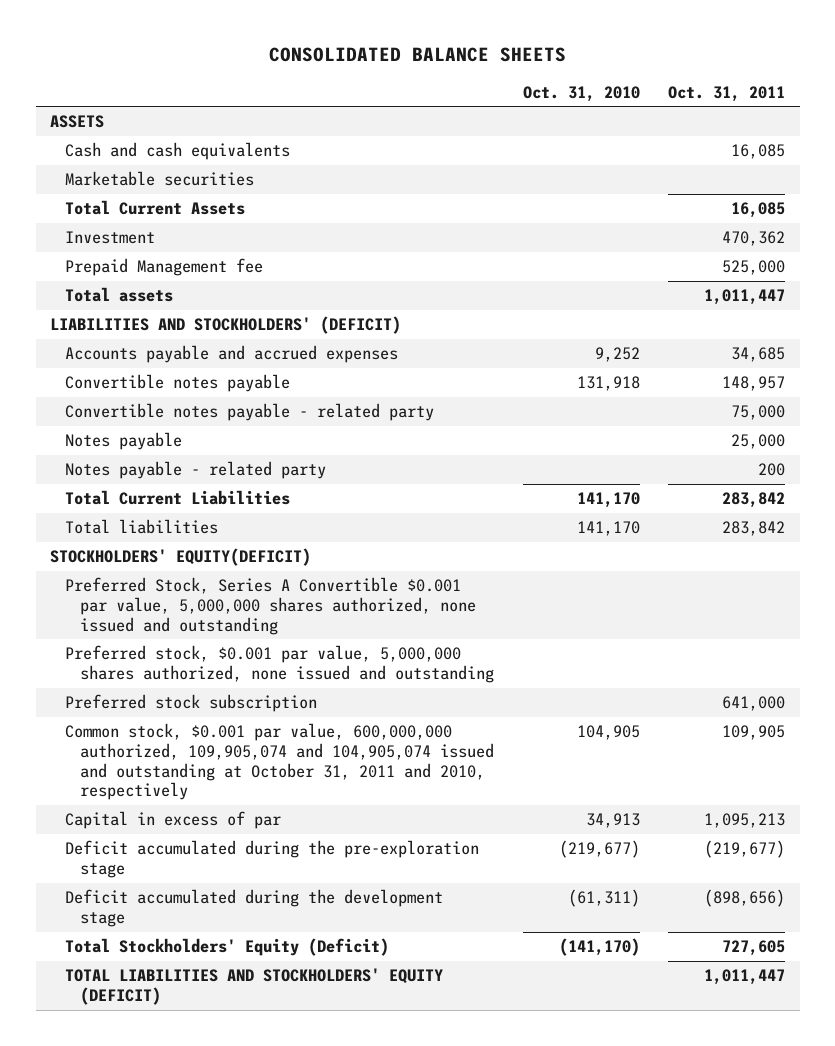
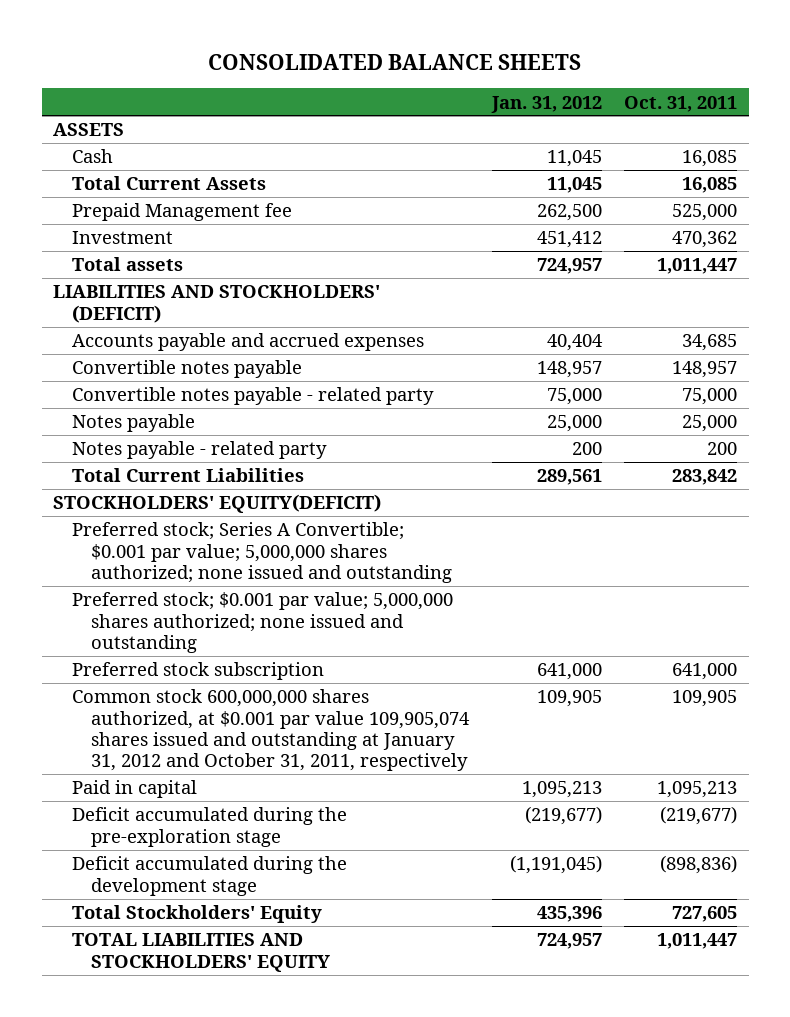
- | Oct. 31, 2010 | Oct. 31, 2011
+ | Jan. 31, 2012 | Oct. 31, 2011
- Cash and cash equivalents | | 16,085
- Marketable securities
+ Cash | 11,045 | 16,085
moved down: Investment | 451,412 | 470,362
- Total liabilities | 141,170 | 283,842
- Preferred Stock, Series A Convertible $0.001 par value, 5,000,000 shares authorized, none issued and outstanding
- Preferred stock, $0.001 par value, 5,000,000 shares authorized, none issued and outstanding
+ Preferred stock; Series A Convertible; $0.001 par value; 5,000,000 shares authorized; none issued and outstanding
+ Preferred stock; $0.001 par value; 5,000,000 shares authorized; none issued and outstanding
- Common stock, $0.001 par value, 600,000,000 authorized, 109,905,074 and 104,905,074 issued and outstanding at October 31, 2011 and 2010, respectively | 104,905 | 109,905
- Capital in excess of par | 34,913 | 1,095,213
+ Common stock 600,000,000 shares authorized, at $0.001 par value 109,905,074 shares issued and outstanding at January 31, 2012 and October 31, 2011, respectively | 109,905 | 109,905
+ Paid in capital | 1,095,213 | 1,095,213
- Deficit accumulated during the development stage | (61,311) | (898,656)
- Total Stockholders' Equity (Deficit) | (141,170) | 727,605
- TOTAL LIABILITIES AND STOCKHOLDERS' EQUITY (DEFICIT) | | 1,011,447
+ Deficit accumulated during the development stage | (1,191,045) | (898,836)
+ Total Stockholders' Equity | 435,396 | 727,605
+ TOTAL LIABILITIES AND STOCKHOLDERS' EQUITY | 724,957 | 1,011,447

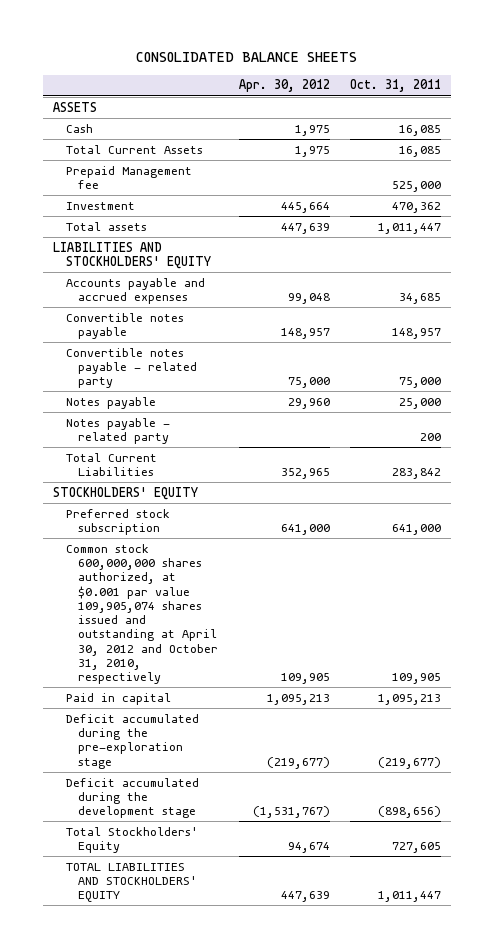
- | Jan. 31, 2012 | Oct. 31, 2011
+ | Apr. 30, 2012 | Oct. 31, 2011
- LIABILITIES AND STOCKHOLDERS' (DEFICIT)
+ LIABILITIES AND STOCKHOLDERS' EQUITY
- STOCKHOLDERS' EQUITY(DEFICIT)
- Preferred stock; Series A Convertible; $0.001 par value; 5,000,000 shares authorized; none issued and outstanding
- Preferred stock; $0.001 par value; 5,000,000 shares authorized; none issued and outstanding
+ STOCKHOLDERS' EQUITY
- Common stock 600,000,000 shares authorized, at $0.001 par value 109,905,074 shares issued and outstanding at January 31, 2012 and October 31, 2011, respectively | 109,905 | 109,905
+ Common stock 600,000,000 shares authorized, at $0.001 par value 109,905,074 shares issued and outstanding at April 30, 2012 and October 31, 2010, respectively | 109,905 | 109,905
- Deficit accumulated during the development stage | (1,191,045) | (898,836)
+ Deficit accumulated during the development stage | (1,531,767) | (898,656)

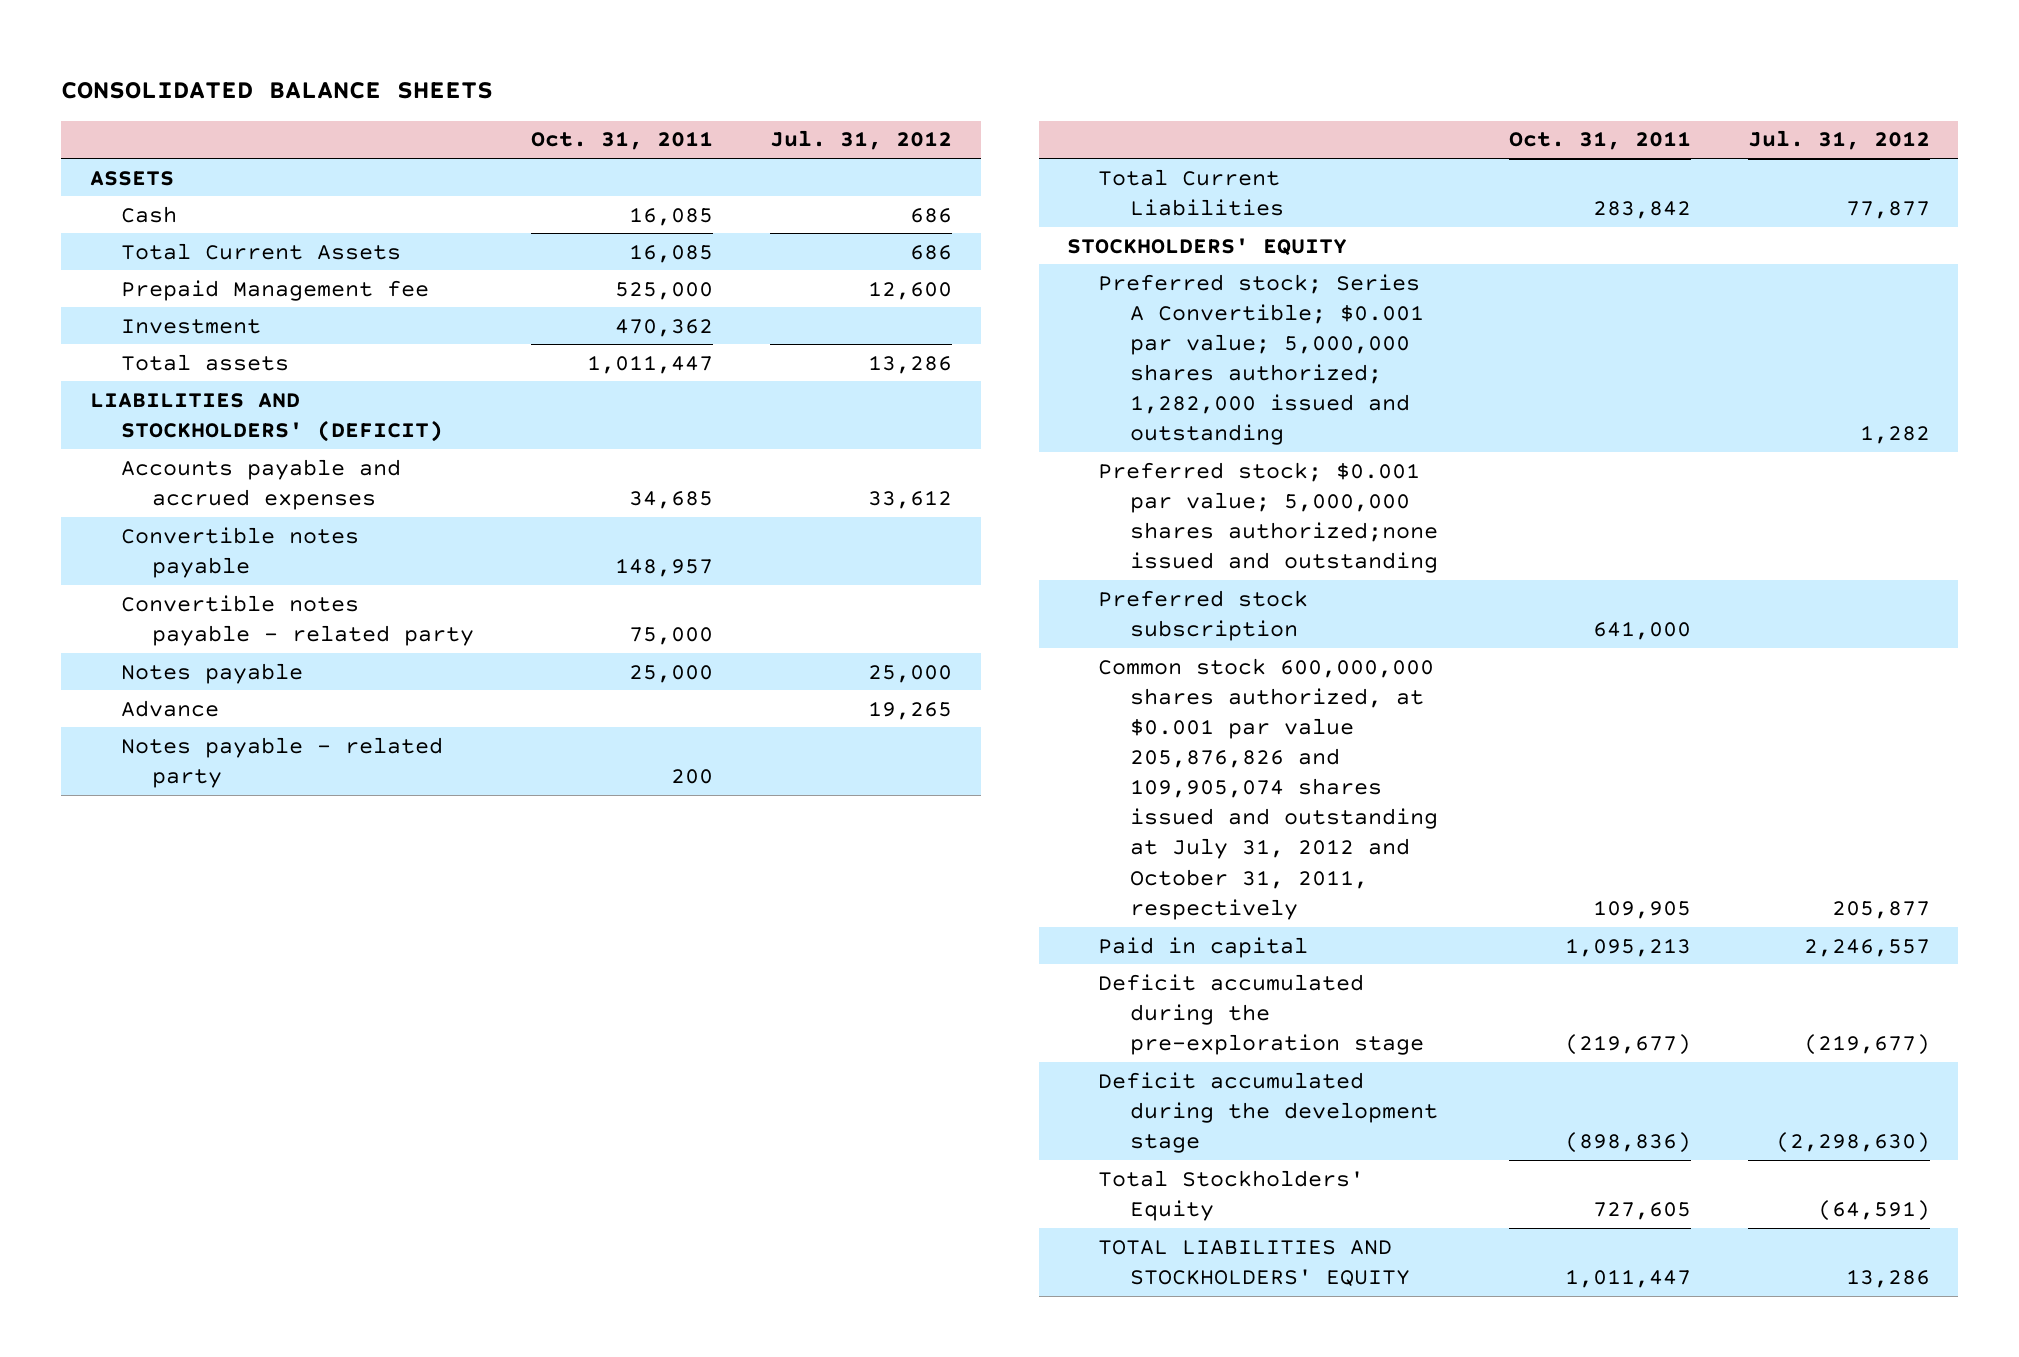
- | Apr. 30, 2012 | Oct. 31, 2011
+ | Oct. 31, 2011 | Jul. 31, 2012
- LIABILITIES AND STOCKHOLDERS' EQUITY
+ LIABILITIES AND STOCKHOLDERS' (DEFICIT)
+ Advance | | 19,265
+ Preferred stock; Series A Convertible; $0.001 par value; 5,000,000 shares authorized; 1,282,000 issued and outstanding | | 1,282
+ Preferred stock; $0.001 par value; 5,000,000 shares authorized;none issued and outstanding
- Common stock 600,000,000 shares authorized, at $0.001 par value 109,905,074 shares issued and outstanding at April 30, 2012 and October 31, 2010, respectively | 109,905 | 109,905
+ Common stock 600,000,000 shares authorized, at $0.001 par value 205,876,826 and 109,905,074 shares issued and outstanding at July 31, 2012 and October 31, 2011, respectively | 109,905 | 205,877
- Deficit accumulated during the development stage | (1,531,767) | (898,656)
+ Deficit accumulated during the development stage | (898,836) | (2,298,630)

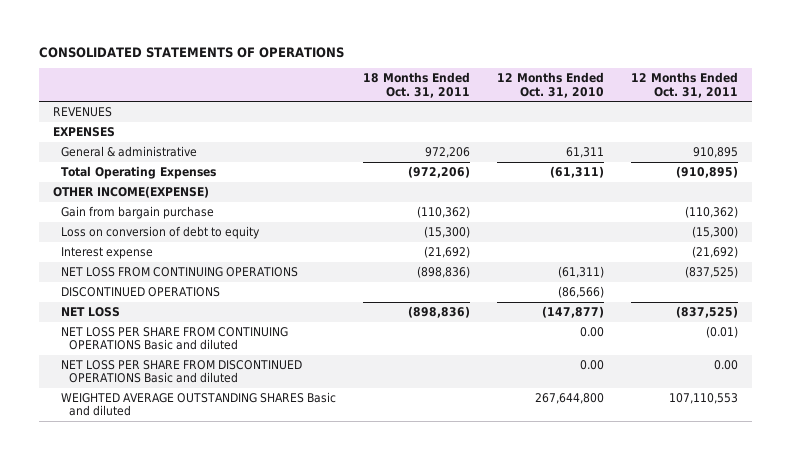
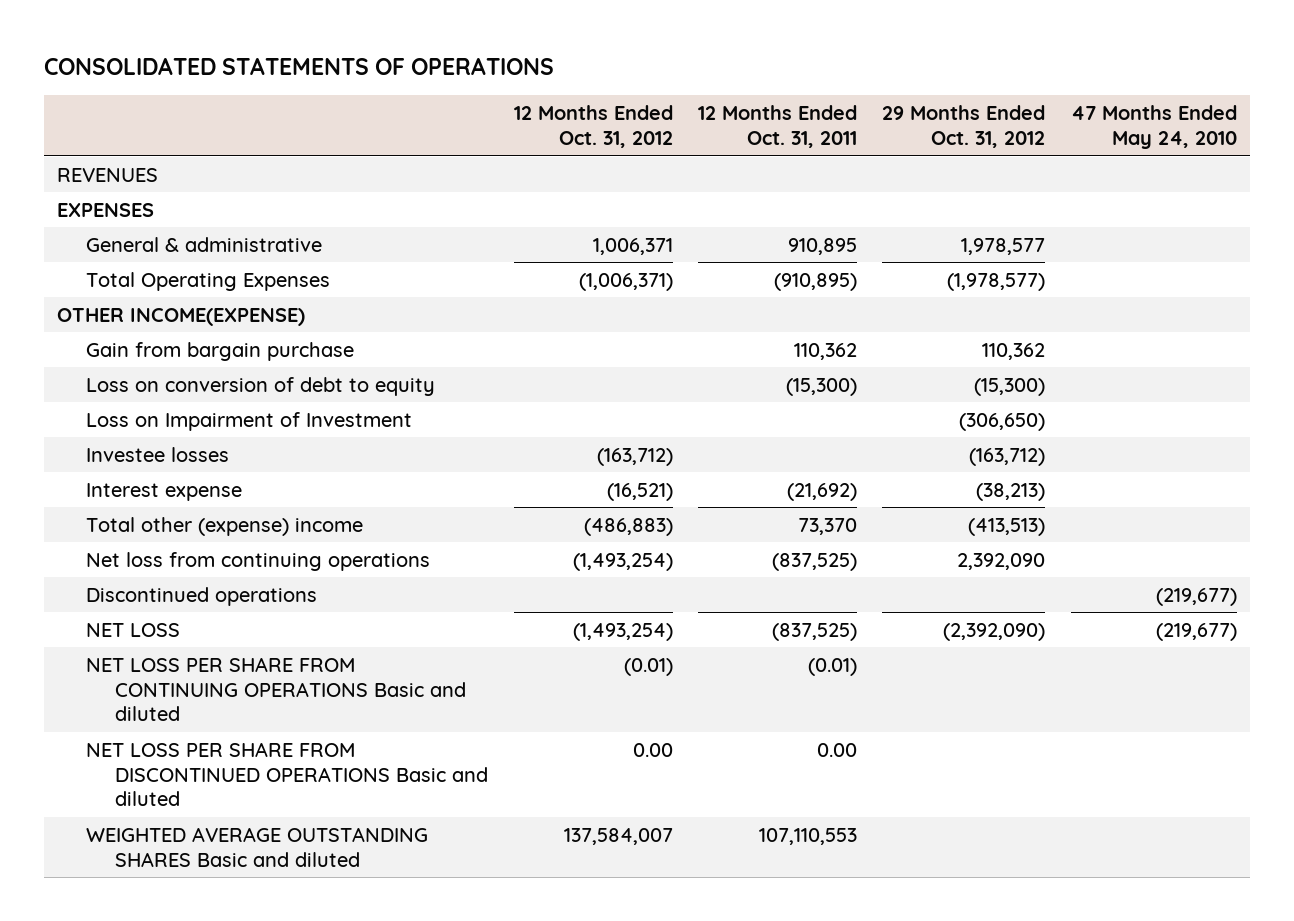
- | 18 Months Ended Oct. 31, 2011 | 12 Months Ended Oct. 31, 2010 | 12 Months Ended Oct. 31, 2011
+ | 12 Months Ended Oct. 31, 2012 | 12 Months Ended Oct. 31, 2011 | 29 Months Ended Oct. 31, 2012 | 47 Months Ended May 24, 2010
- Gain from bargain purchase | (110,362) | | (110,362)
+ Gain from bargain purchase | | 110,362 | 110,362 |
+ Loss on Impairment of Investment | | | (306,650) |
+ Investee losses | (163,712) | | (163,712) |
- NET LOSS FROM CONTINUING OPERATIONS | (898,836) | (61,311) | (837,525)
- DISCONTINUED OPERATIONS | | (86,566) |
+ Total other (expense) income | (486,883) | 73,370 | (413,513) |
+ Net loss from continuing operations | (1,493,254) | (837,525) | 2,392,090 |
+ Discontinued operations | | | | (219,677)

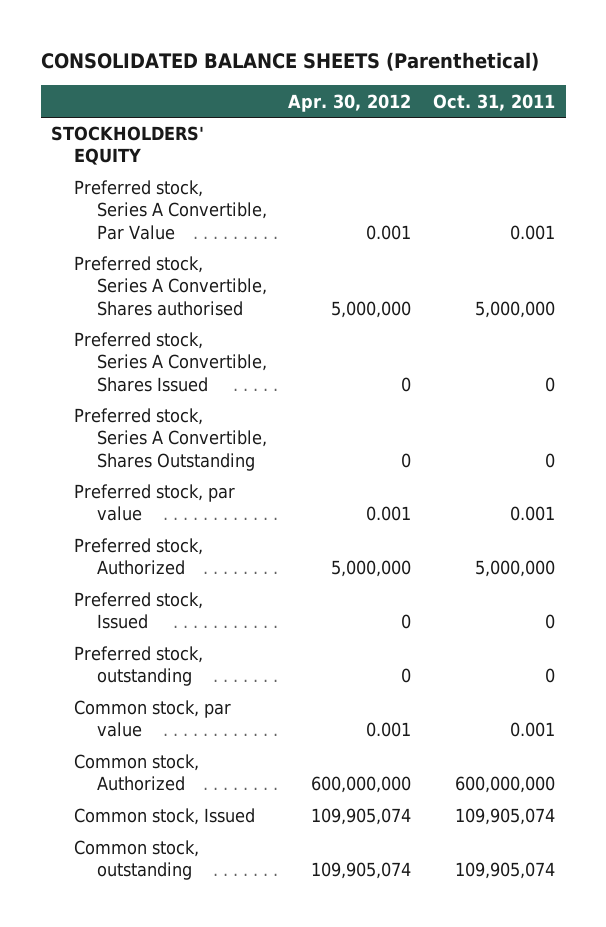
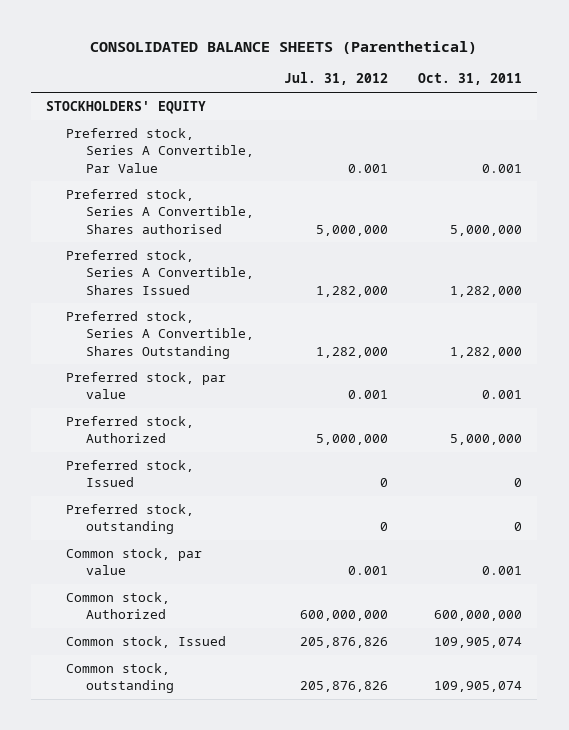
- | Apr. 30, 2012 | Oct. 31, 2011
+ | Jul. 31, 2012 | Oct. 31, 2011
- Preferred stock, Series A Convertible, Shares Issued | 0 | 0
- Preferred stock, Series A Convertible, Shares Outstanding | 0 | 0
+ Preferred stock, Series A Convertible, Shares Issued | 1,282,000 | 1,282,000
+ Preferred stock, Series A Convertible, Shares Outstanding | 1,282,000 | 1,282,000

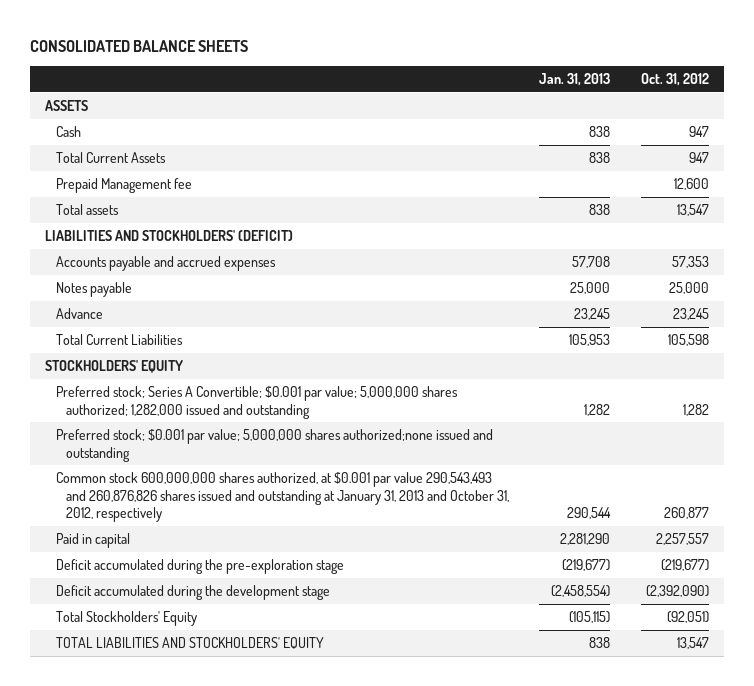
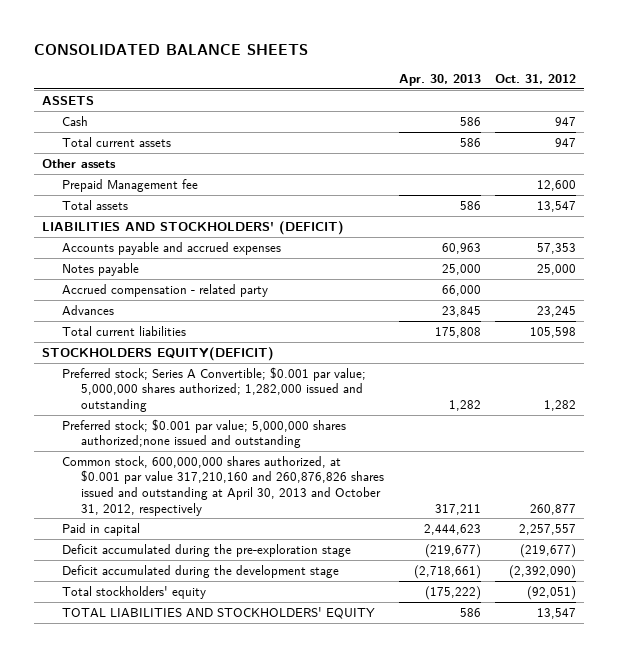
- | Jan. 31, 2013 | Oct. 31, 2012
+ | Apr. 30, 2013 | Oct. 31, 2012
- Total Current Assets | 838 | 947
+ Total current assets | 586 | 947
+ Other assets
- Advance | 23,245 | 23,245
- Total Current Liabilities | 105,953 | 105,598
- STOCKHOLDERS' EQUITY
+ Accrued compensation - related party | 66,000 |
+ Advances | 23,845 | 23,245
+ Total current liabilities | 175,808 | 105,598
+ STOCKHOLDERS EQUITY(DEFICIT)
- Common stock 600,000,000 shares authorized, at $0.001 par value 290,543,493 and 260,876,826 shares issued and outstanding at January 31, 2013 and October 31, 2012, respectively | 290,544 | 260,877
+ Common stock, 600,000,000 shares authorized, at $0.001 par value 317,210,160 and 260,876,826 shares issued and outstanding at April 30, 2013 and October 31, 2012, respectively | 317,211 | 260,877
- Total Stockholders' Equity | (105,115) | (92,051)
+ Total stockholders' equity | (175,222) | (92,051)

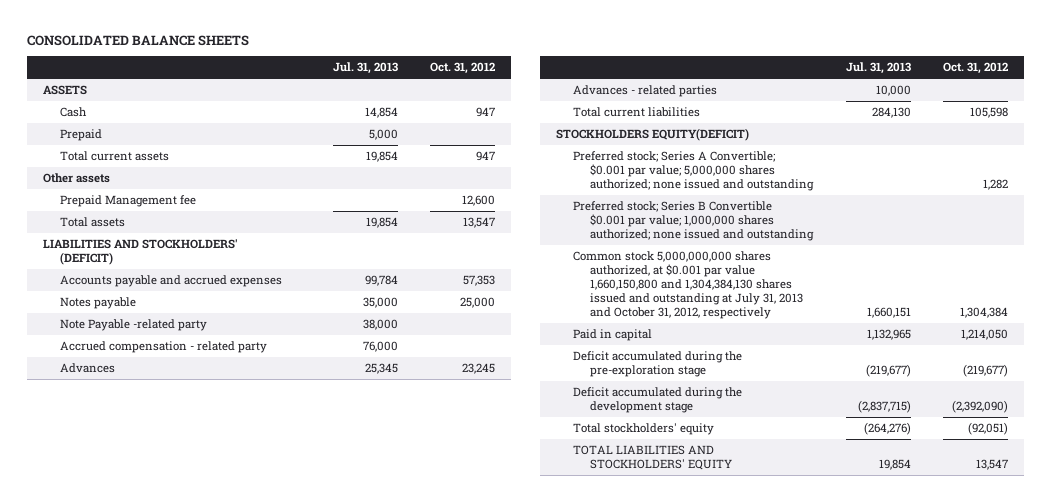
- | Apr. 30, 2013 | Oct. 31, 2012
+ | Jul. 31, 2013 | Oct. 31, 2012
+ Prepaid | 5,000 |
+ Note Payable -related party | 38,000 |
+ Advances - related parties | 10,000 |
- Preferred stock; Series A Convertible; $0.001 par value; 5,000,000 shares authorized; 1,282,000 issued and outstanding | 1,282 | 1,282
- Preferred stock; $0.001 par value; 5,000,000 shares authorized;none issued and outstanding
- Common stock, 600,000,000 shares authorized, at $0.001 par value 317,210,160 and 260,876,826 shares issued and outstanding at April 30, 2013 and October 31, 2012, respectively | 317,211 | 260,877
- Paid in capital | 2,444,623 | 2,257,557
+ Preferred stock; Series A Convertible; $0.001 par value; 5,000,000 shares authorized; none issued and outstanding | | 1,282
+ Preferred stock; Series B Convertible $0.001 par value; 1,000,000 shares authorized; none issued and outstanding
+ Common stock 5,000,000,000 shares authorized, at $0.001 par value 1,660,150,800 and 1,304,384,130 shares issued and outstanding at July 31, 2013 and October 31, 2012, respectively | 1,660,151 | 1,304,384
+ Paid in capital | 1,132,965 | 1,214,050

